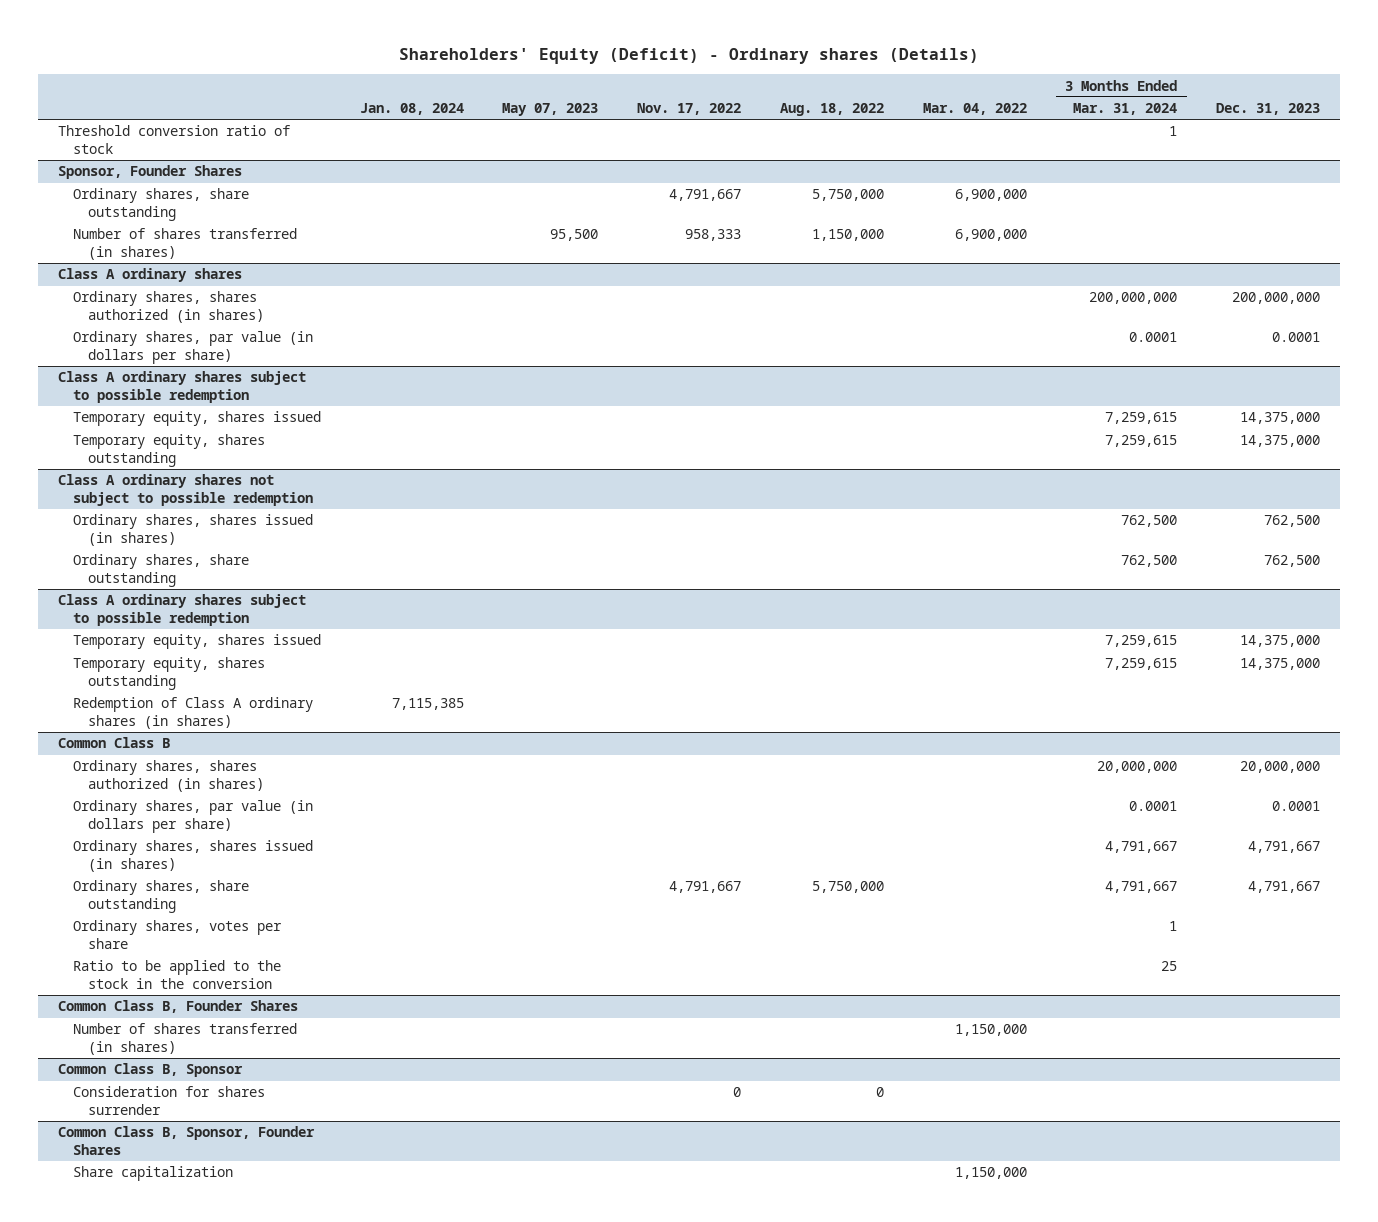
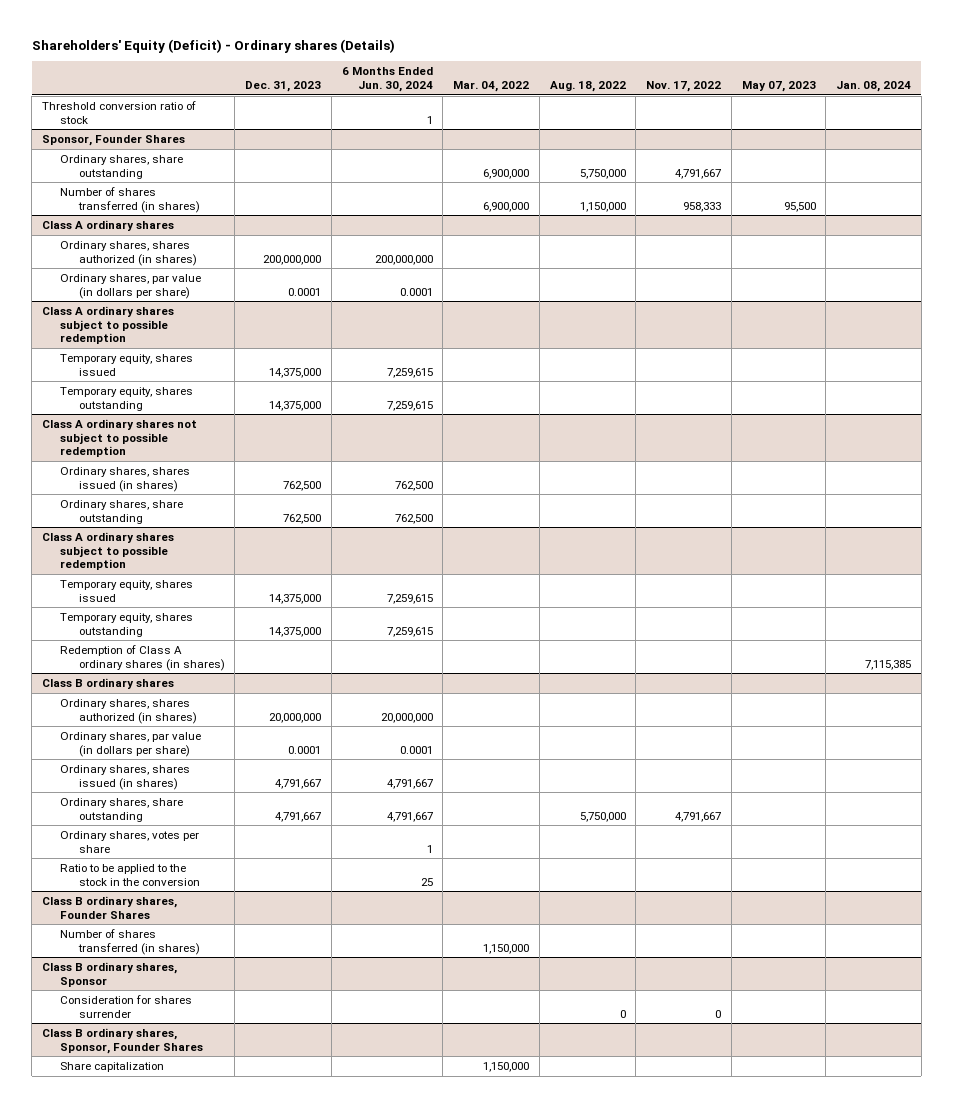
- | Jan. 08, 2024 | May 07, 2023 | Nov. 17, 2022 | Aug. 18, 2022 | Mar. 04, 2022 | 3 Months Ended Mar. 31, 2024 | Dec. 31, 2023
+ | Dec. 31, 2023 | 6 Months Ended Jun. 30, 2024 | Mar. 04, 2022 | Aug. 18, 2022 | Nov. 17, 2022 | May 07, 2023 | Jan. 08, 2024
- Common Class B
+ Class B ordinary shares
- Common Class B, Founder Shares
+ Class B ordinary shares, Founder Shares
- Common Class B, Sponsor
+ Class B ordinary shares, Sponsor
- Common Class B, Sponsor, Founder Shares
+ Class B ordinary shares, Sponsor, Founder Shares

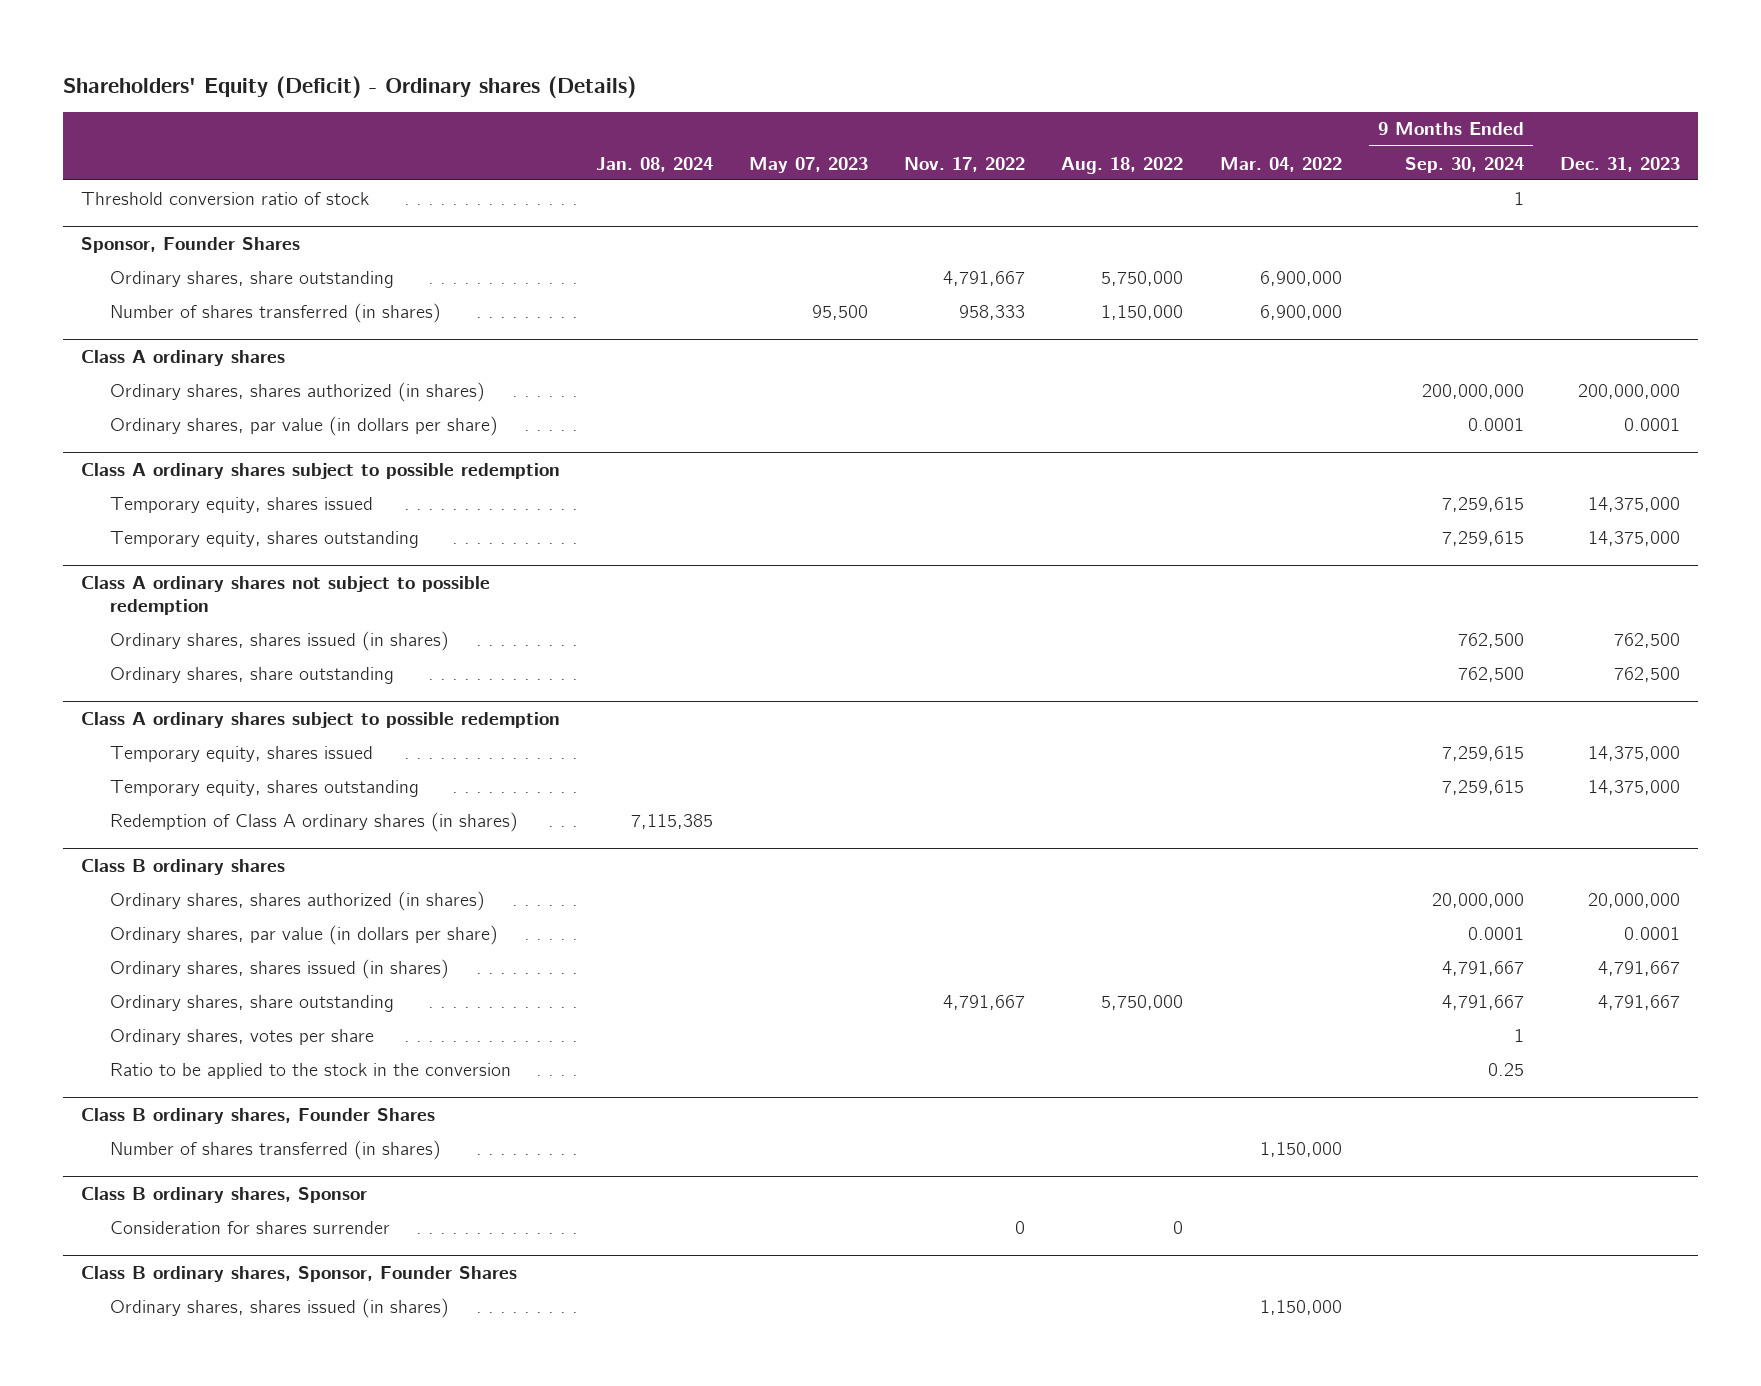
- | Dec. 31, 2023 | 6 Months Ended Jun. 30, 2024 | Mar. 04, 2022 | Aug. 18, 2022 | Nov. 17, 2022 | May 07, 2023 | Jan. 08, 2024
+ | Jan. 08, 2024 | May 07, 2023 | Nov. 17, 2022 | Aug. 18, 2022 | Mar. 04, 2022 | 9 Months Ended Sep. 30, 2024 | Dec. 31, 2023
@ Class B ordinary shares, Sponsor, Founder Shares
- Share capitalization | | | 1,150,000 | | | |
+ Ordinary shares, shares issued (in shares) | | | | | 1,150,000 | |

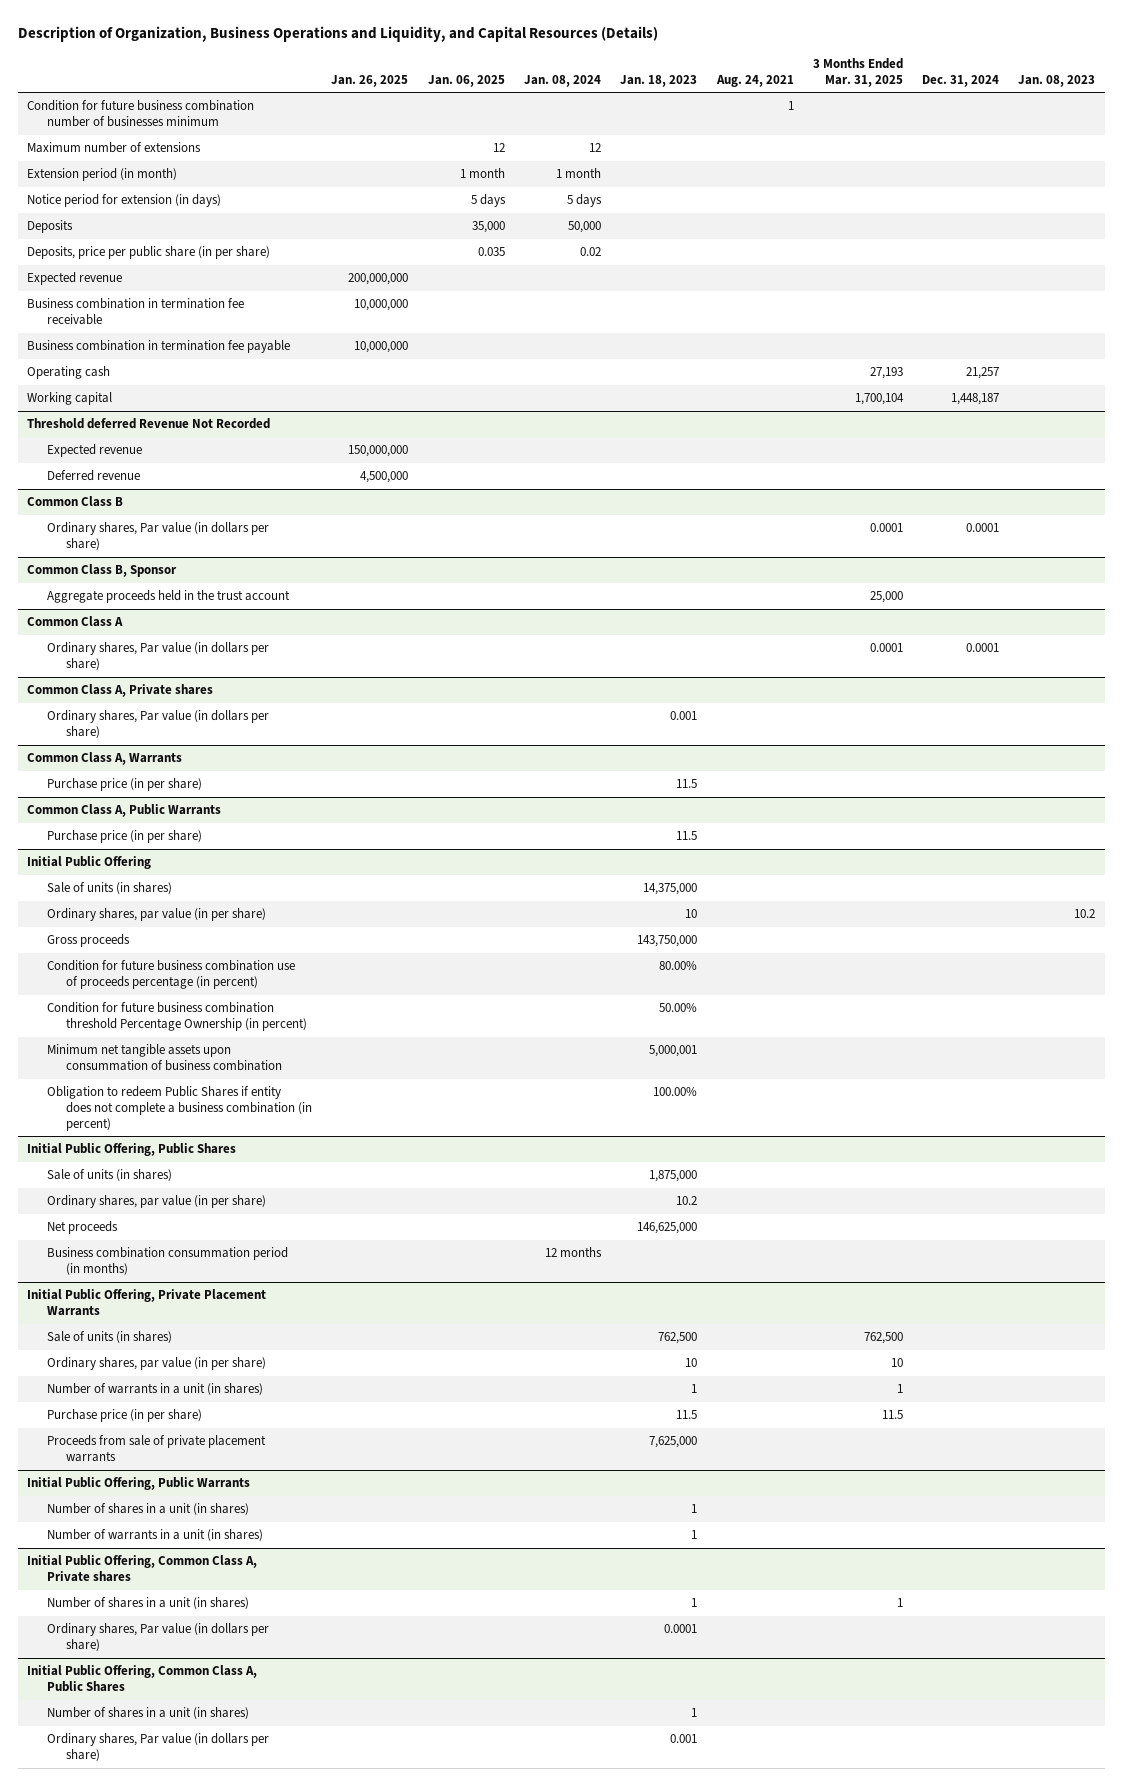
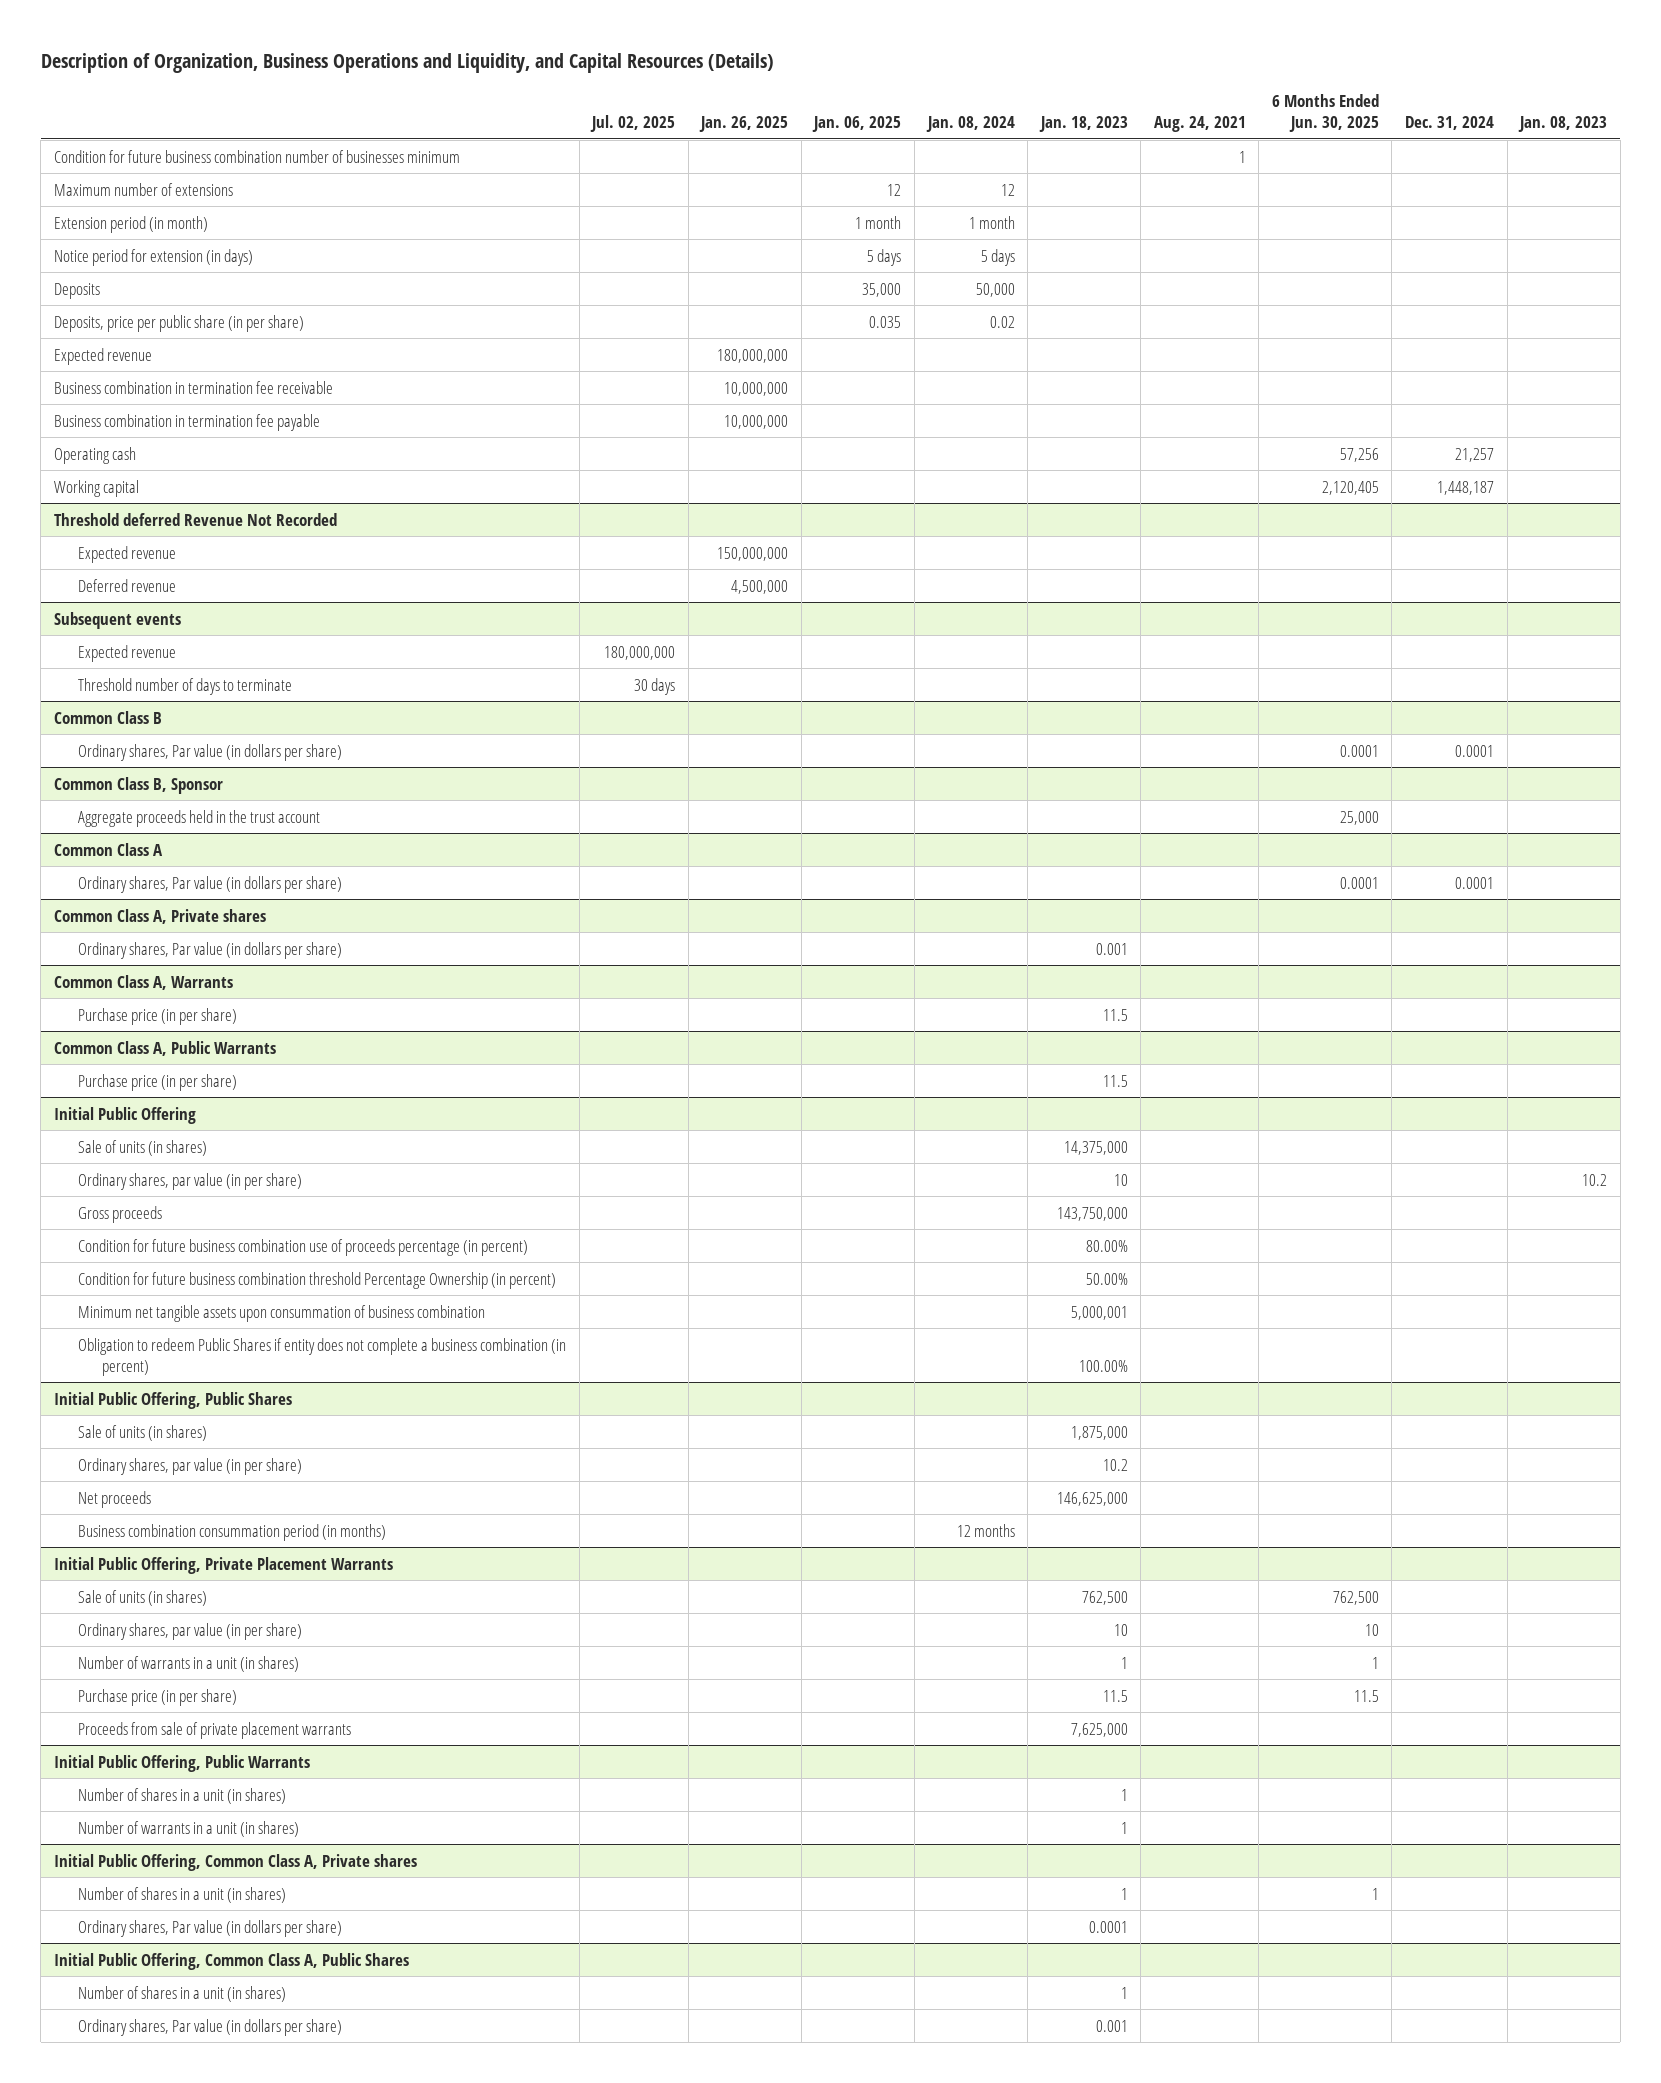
- | Jan. 26, 2025 | Jan. 06, 2025 | Jan. 08, 2024 | Jan. 18, 2023 | Aug. 24, 2021 | 3 Months Ended Mar. 31, 2025 | Dec. 31, 2024 | Jan. 08, 2023
+ | Jul. 02, 2025 | Jan. 26, 2025 | Jan. 06, 2025 | Jan. 08, 2024 | Jan. 18, 2023 | Aug. 24, 2021 | 6 Months Ended Jun. 30, 2025 | Dec. 31, 2024 | Jan. 08, 2023
- Expected revenue | 200,000,000 | | | | | | |
+ Expected revenue | | 180,000,000 | | | | | | |
+ Subsequent events
+ Expected revenue | 180,000,000 | | | | | | | |
+ Threshold number of days to terminate | 30 days | | | | | | | |

